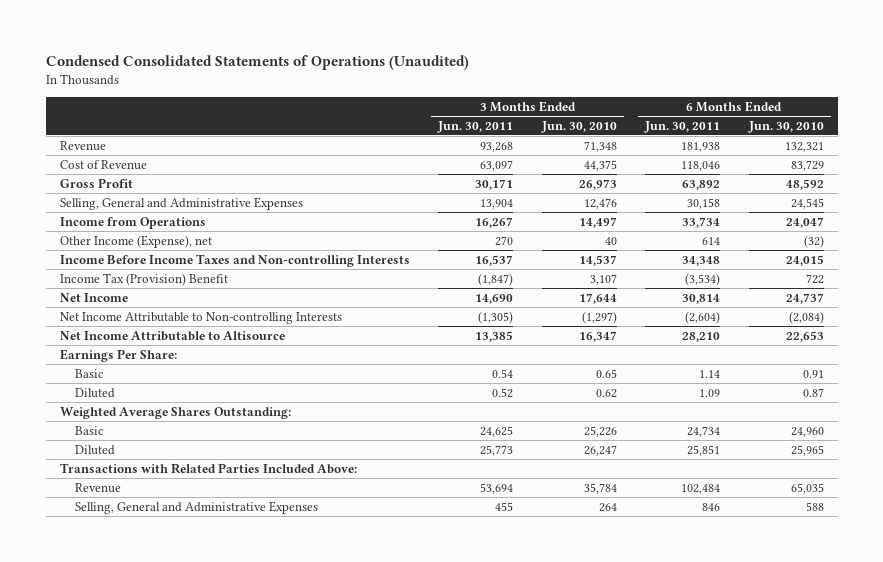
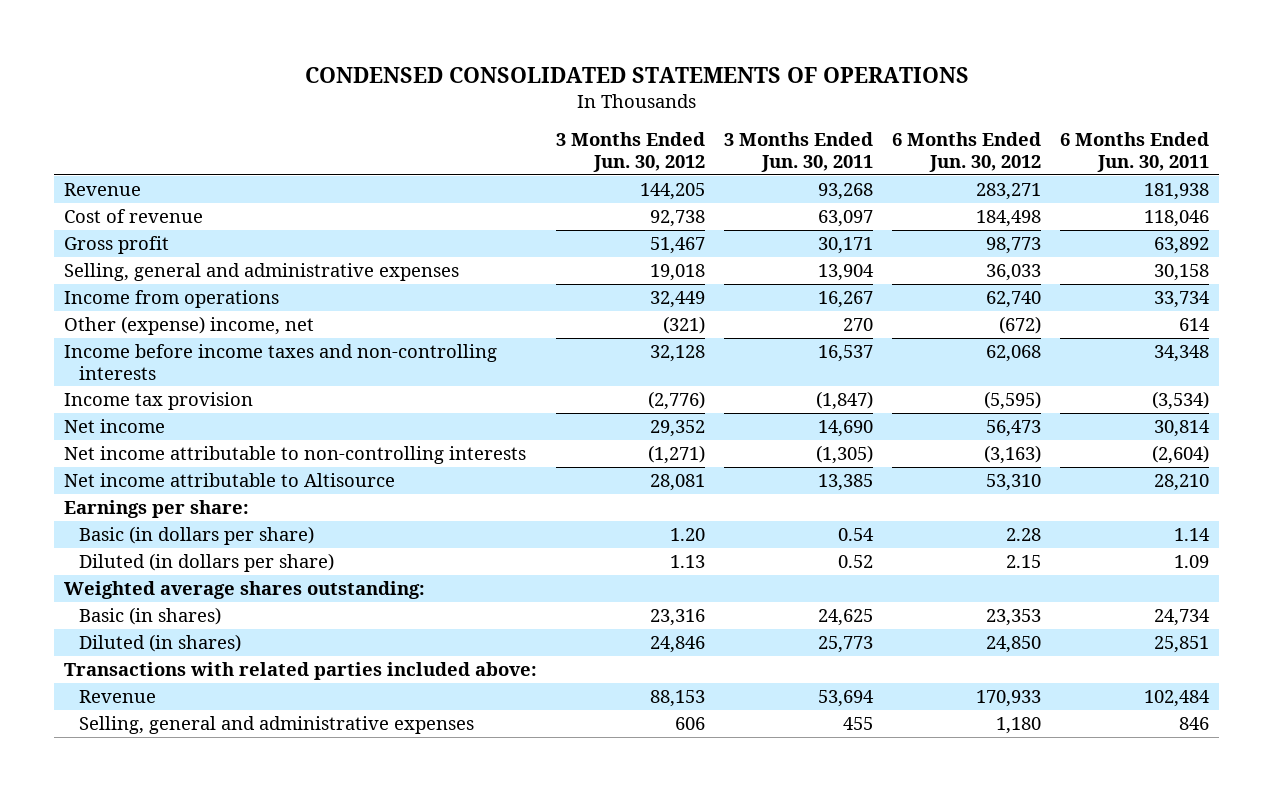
- Condensed Consolidated Statements of Operations (Unaudited)
+ CONDENSED CONSOLIDATED STATEMENTS OF OPERATIONS
- | 3 Months Ended Jun. 30, 2011 | 3 Months Ended Jun. 30, 2010 | 6 Months Ended Jun. 30, 2011 | 6 Months Ended Jun. 30, 2010
+ | 3 Months Ended Jun. 30, 2012 | 3 Months Ended Jun. 30, 2011 | 6 Months Ended Jun. 30, 2012 | 6 Months Ended Jun. 30, 2011
- Cost of Revenue | 63,097 | 44,375 | 118,046 | 83,729
- Gross Profit | 30,171 | 26,973 | 63,892 | 48,592
- Selling, General and Administrative Expenses | 13,904 | 12,476 | 30,158 | 24,545
- Income from Operations | 16,267 | 14,497 | 33,734 | 24,047
- Other Income (Expense), net | 270 | 40 | 614 | (32)
- Income Before Income Taxes and Non-controlling Interests | 16,537 | 14,537 | 34,348 | 24,015
- Income Tax (Provision) Benefit | (1,847) | 3,107 | (3,534) | 722
- Net Income | 14,690 | 17,644 | 30,814 | 24,737
- Net Income Attributable to Non-controlling Interests | (1,305) | (1,297) | (2,604) | (2,084)
- Net Income Attributable to Altisource | 13,385 | 16,347 | 28,210 | 22,653
- Earnings Per Share:
- Basic | 0.54 | 0.65 | 1.14 | 0.91
- Diluted | 0.52 | 0.62 | 1.09 | 0.87
- Weighted Average Shares Outstanding:
- Basic | 24,625 | 25,226 | 24,734 | 24,960
- Diluted | 25,773 | 26,247 | 25,851 | 25,965
- Transactions with Related Parties Included Above:
+ Cost of revenue | 92,738 | 63,097 | 184,498 | 118,046
+ Gross profit | 51,467 | 30,171 | 98,773 | 63,892
+ Selling, general and administrative expenses | 19,018 | 13,904 | 36,033 | 30,158
+ Income from operations | 32,449 | 16,267 | 62,740 | 33,734
+ Other (expense) income, net | (321) | 270 | (672) | 614
+ Income before income taxes and non-controlling interests | 32,128 | 16,537 | 62,068 | 34,348
+ Income tax provision | (2,776) | (1,847) | (5,595) | (3,534)
+ Net income | 29,352 | 14,690 | 56,473 | 30,814
+ Net income attributable to non-controlling interests | (1,271) | (1,305) | (3,163) | (2,604)
+ Net income attributable to Altisource | 28,081 | 13,385 | 53,310 | 28,210
+ Earnings per share:
+ Basic (in dollars per share) | 1.20 | 0.54 | 2.28 | 1.14
+ Diluted (in dollars per share) | 1.13 | 0.52 | 2.15 | 1.09
+ Weighted average shares outstanding:
+ Basic (in shares) | 23,316 | 24,625 | 23,353 | 24,734
+ Diluted (in shares) | 24,846 | 25,773 | 24,850 | 25,851
+ Transactions with related parties included above:
- Selling, General and Administrative Expenses | 455 | 264 | 846 | 588
+ Selling, general and administrative expenses | 606 | 455 | 1,180 | 846

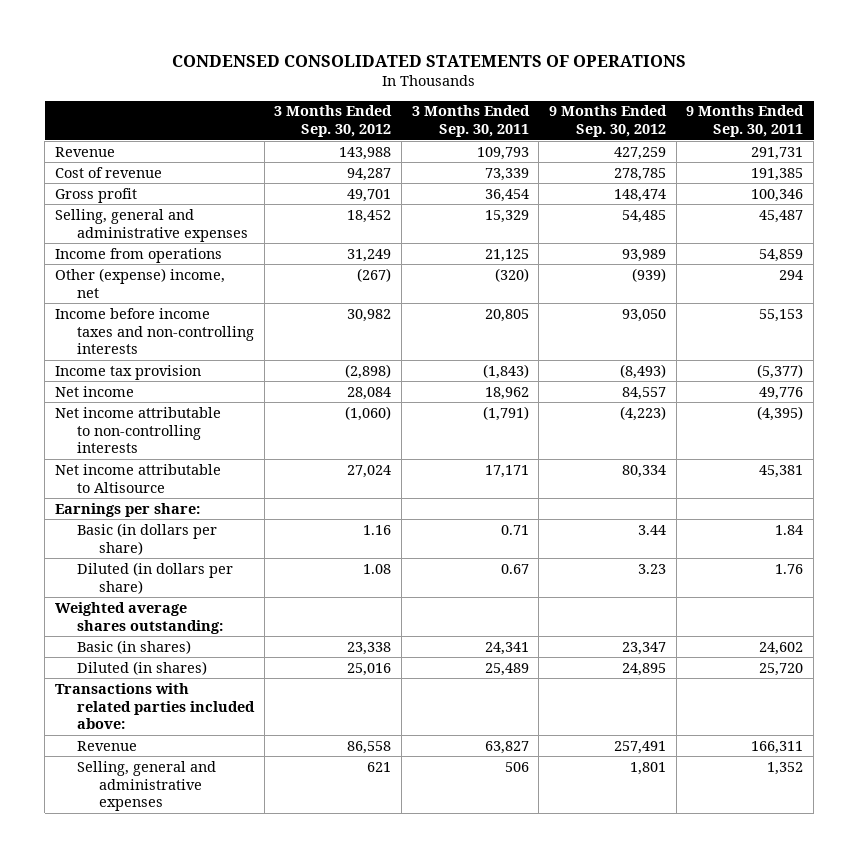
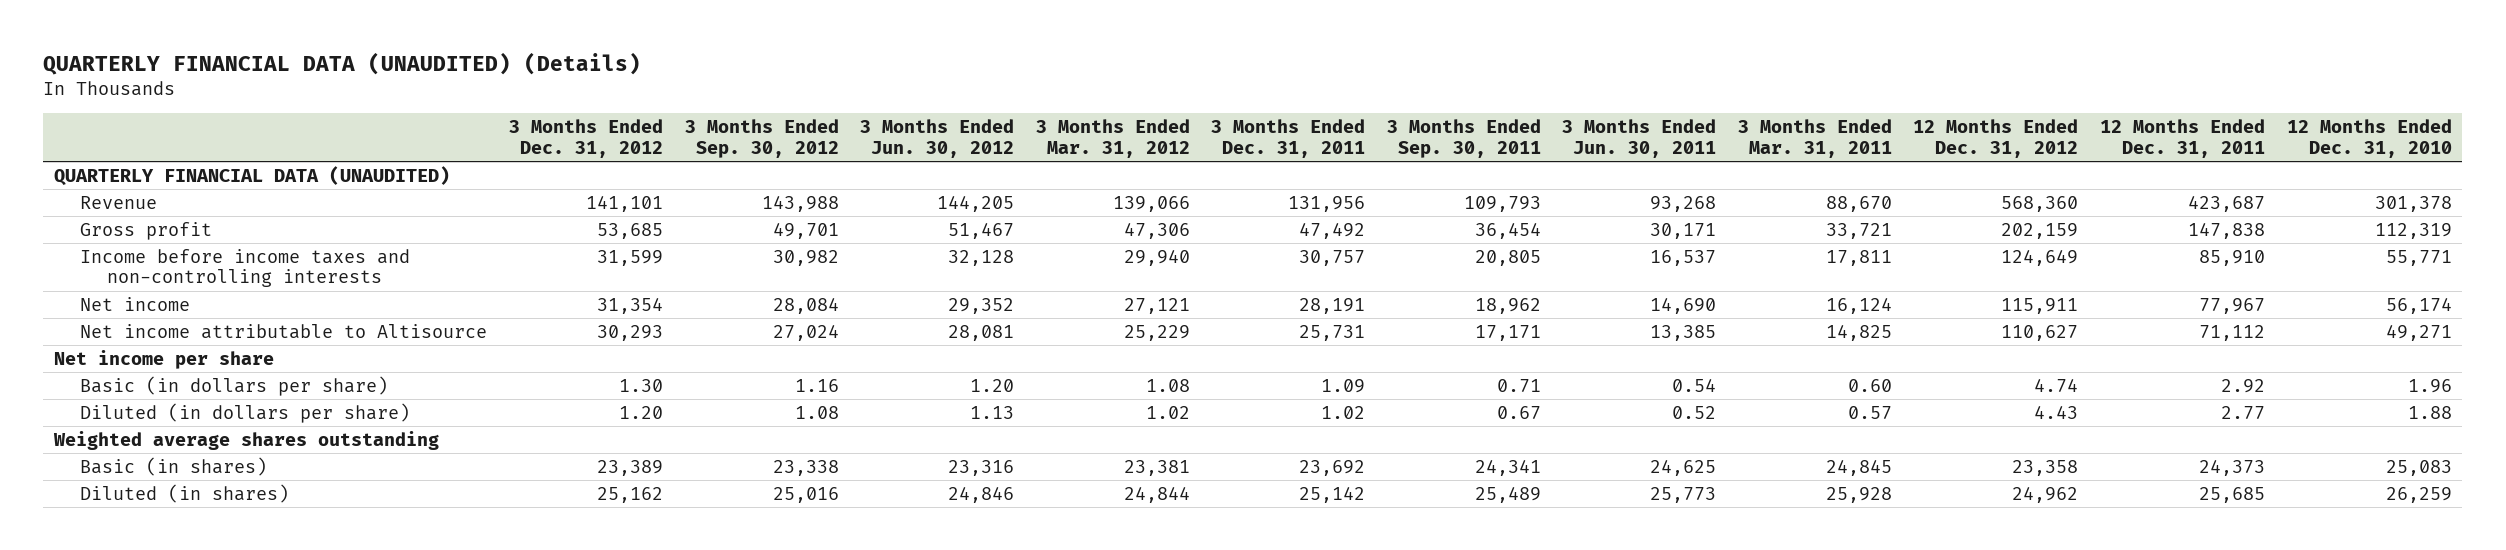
- CONDENSED CONSOLIDATED STATEMENTS OF OPERATIONS
+ QUARTERLY FINANCIAL DATA (UNAUDITED) (Details)
- | 3 Months Ended Sep. 30, 2012 | 3 Months Ended Sep. 30, 2011 | 9 Months Ended Sep. 30, 2012 | 9 Months Ended Sep. 30, 2011
+ | 3 Months Ended Dec. 31, 2012 | 3 Months Ended Sep. 30, 2012 | 3 Months Ended Jun. 30, 2012 | 3 Months Ended Mar. 31, 2012 | 3 Months Ended Dec. 31, 2011 | 3 Months Ended Sep. 30, 2011 | 3 Months Ended Jun. 30, 2011 | 3 Months Ended Mar. 31, 2011 | 12 Months Ended Dec. 31, 2012 | 12 Months Ended Dec. 31, 2011 | 12 Months Ended Dec. 31, 2010
+ QUARTERLY FINANCIAL DATA (UNAUDITED)
- Cost of revenue | 94,287 | 73,339 | 278,785 | 191,385
- Selling, general and administrative expenses | 18,452 | 15,329 | 54,485 | 45,487
- Income from operations | 31,249 | 21,125 | 93,989 | 54,859
- Other (expense) income, net | (267) | (320) | (939) | 294
- Income tax provision | (2,898) | (1,843) | (8,493) | (5,377)
- Net income attributable to non-controlling interests | (1,060) | (1,791) | (4,223) | (4,395)
- Earnings per share:
+ Net income per share
- Weighted average shares outstanding:
+ Weighted average shares outstanding
- Transactions with related parties included above:
- Revenue | 86,558 | 63,827 | 257,491 | 166,311
- Selling, general and administrative expenses | 621 | 506 | 1,801 | 1,352

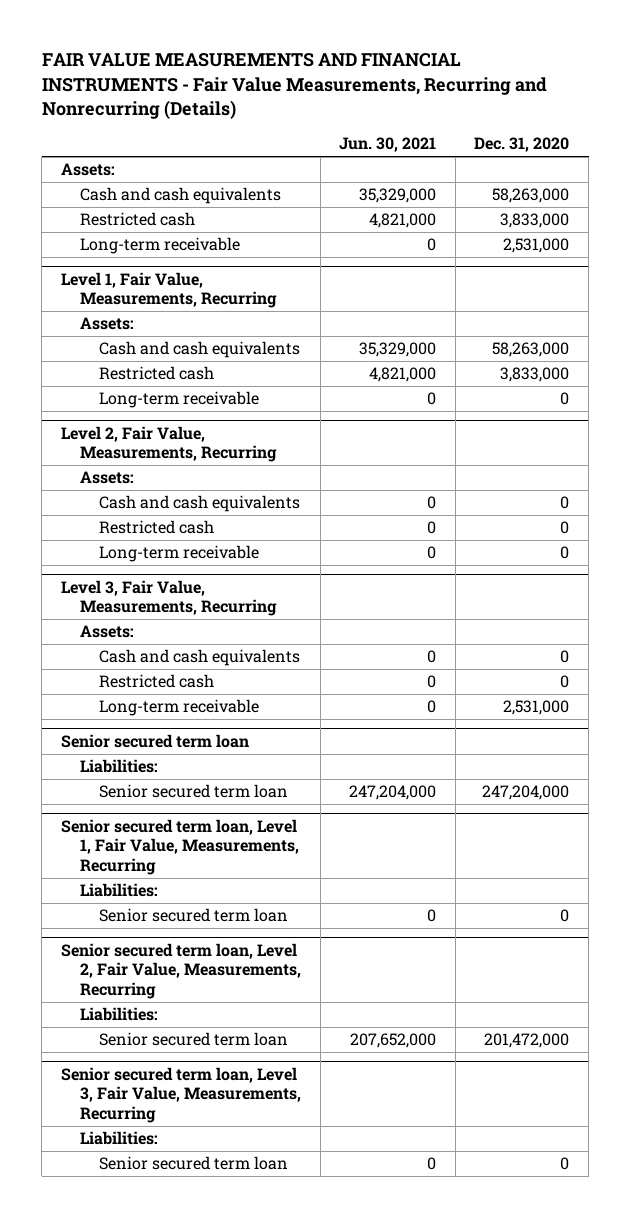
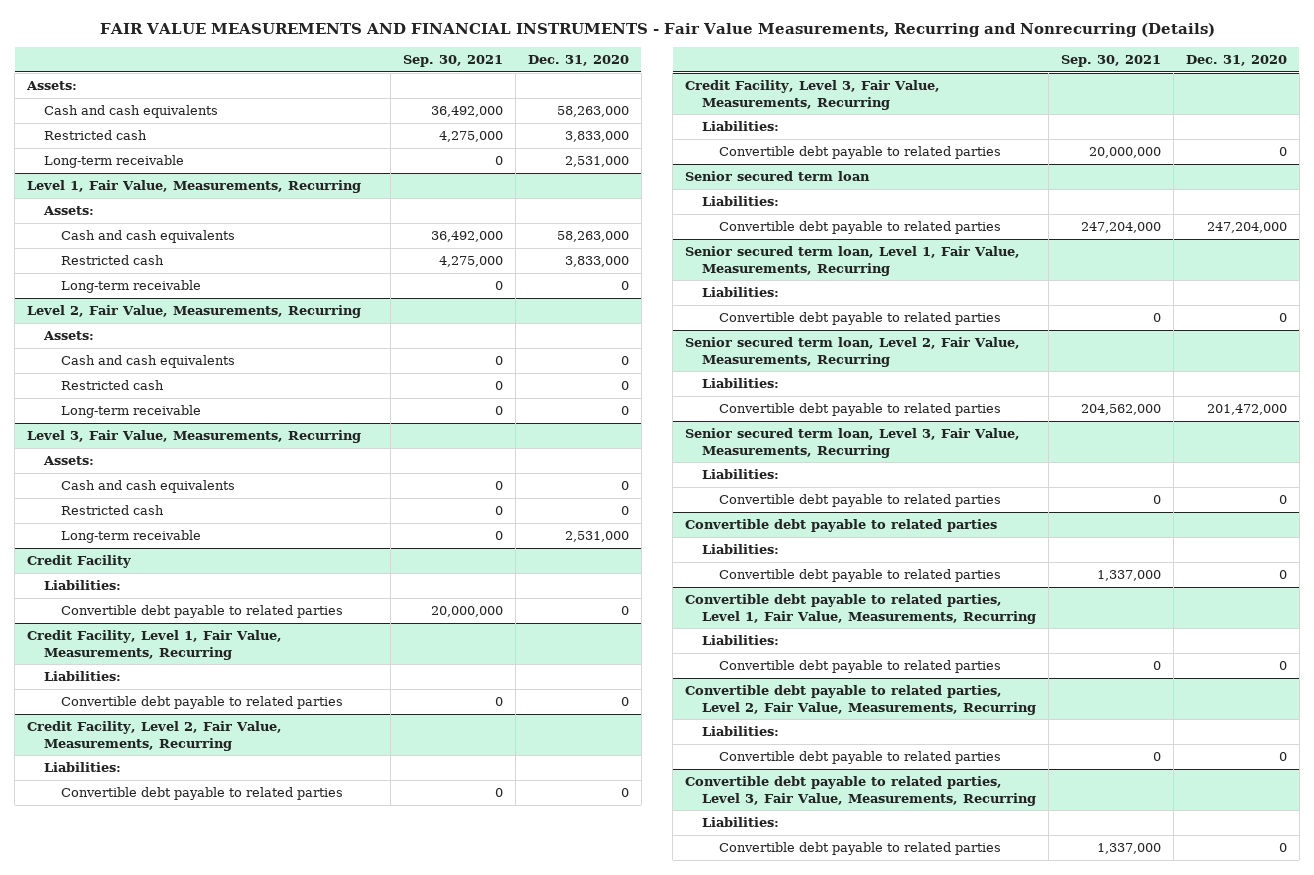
- | Jun. 30, 2021 | Dec. 31, 2020
+ | Sep. 30, 2021 | Dec. 31, 2020
+ Credit Facility
+ Liabilities:
+ Convertible debt payable to related parties | 20,000,000 | 0
+ Credit Facility, Level 1, Fair Value, Measurements, Recurring
+ Liabilities:
+ Convertible debt payable to related parties | 0 | 0
+ Credit Facility, Level 2, Fair Value, Measurements, Recurring
+ Liabilities:
+ Convertible debt payable to related parties | 0 | 0
+ Credit Facility, Level 3, Fair Value, Measurements, Recurring
+ Liabilities:
+ Convertible debt payable to related parties | 20,000,000 | 0
@ Senior secured term loan
- Senior secured term loan | 247,204,000 | 247,204,000
+ Convertible debt payable to related parties | 247,204,000 | 247,204,000
@ Senior secured term loan, Level 1, Fair Value, Measurements, Recurring
- Senior secured term loan | 0 | 0
+ Convertible debt payable to related parties | 0 | 0
@ Senior secured term loan, Level 2, Fair Value, Measurements, Recurring
- Senior secured term loan | 207,652,000 | 201,472,000
+ Convertible debt payable to related parties | 204,562,000 | 201,472,000
@ Senior secured term loan, Level 3, Fair Value, Measurements, Recurring
- Senior secured term loan | 0 | 0
+ Convertible debt payable to related parties | 0 | 0
+ Convertible debt payable to related parties
+ Liabilities:
+ Convertible debt payable to related parties | 1,337,000 | 0
+ Convertible debt payable to related parties, Level 1, Fair Value, Measurements, Recurring
+ Liabilities:
+ Convertible debt payable to related parties | 0 | 0
+ Convertible debt payable to related parties, Level 2, Fair Value, Measurements, Recurring
+ Liabilities:
+ Convertible debt payable to related parties | 0 | 0
+ Convertible debt payable to related parties, Level 3, Fair Value, Measurements, Recurring
+ Liabilities:
+ Convertible debt payable to related parties | 1,337,000 | 0

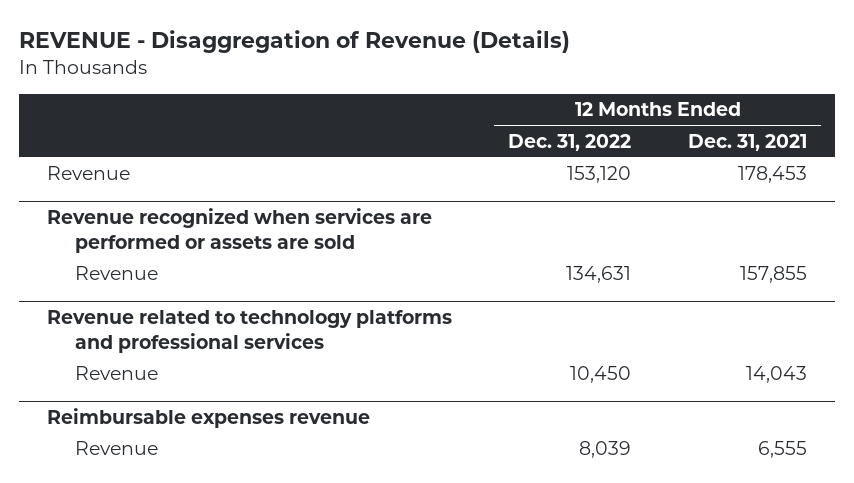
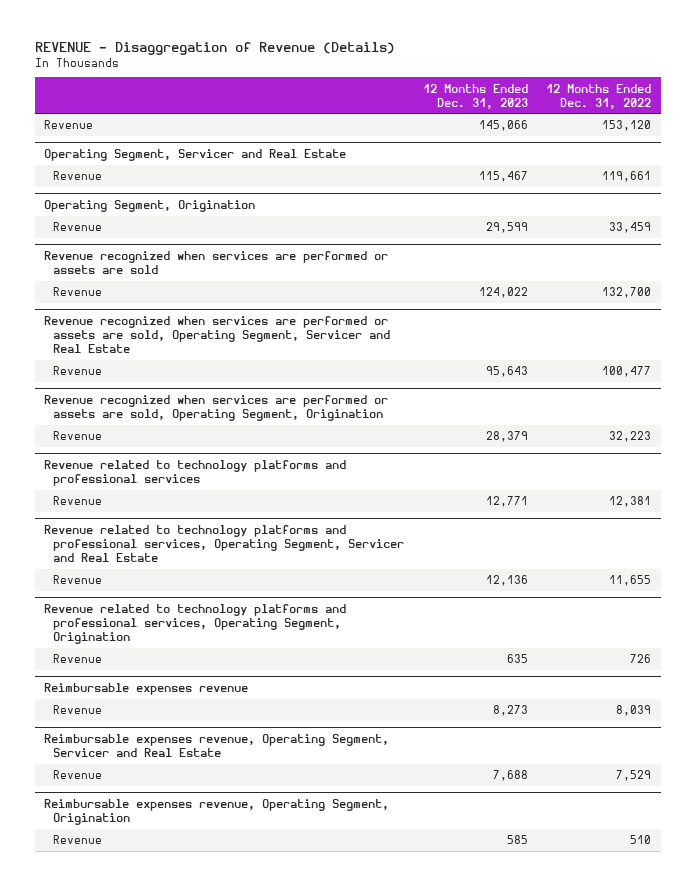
- | 12 Months Ended Dec. 31, 2022 | 12 Months Ended Dec. 31, 2021
+ | 12 Months Ended Dec. 31, 2023 | 12 Months Ended Dec. 31, 2022
+ Operating Segment, Servicer and Real Estate
+ Revenue | 115,467 | 119,661
+ Operating Segment, Origination
+ Revenue | 29,599 | 33,459
@ Revenue recognized when services are performed or assets are sold
- Revenue | 134,631 | 157,855
+ Revenue | 124,022 | 132,700
+ Revenue recognized when services are performed or assets are sold, Operating Segment, Servicer and Real Estate
+ Revenue | 95,643 | 100,477
+ Revenue recognized when services are performed or assets are sold, Operating Segment, Origination
+ Revenue | 28,379 | 32,223
@ Revenue related to technology platforms and professional services
- Revenue | 10,450 | 14,043
+ Revenue | 12,771 | 12,381
+ Revenue related to technology platforms and professional services, Operating Segment, Servicer and Real Estate
+ Revenue | 12,136 | 11,655
+ Revenue related to technology platforms and professional services, Operating Segment, Origination
+ Revenue | 635 | 726
+ Reimbursable expenses revenue, Operating Segment, Servicer and Real Estate
+ Revenue | 7,688 | 7,529
+ Reimbursable expenses revenue, Operating Segment, Origination
+ Revenue | 585 | 510

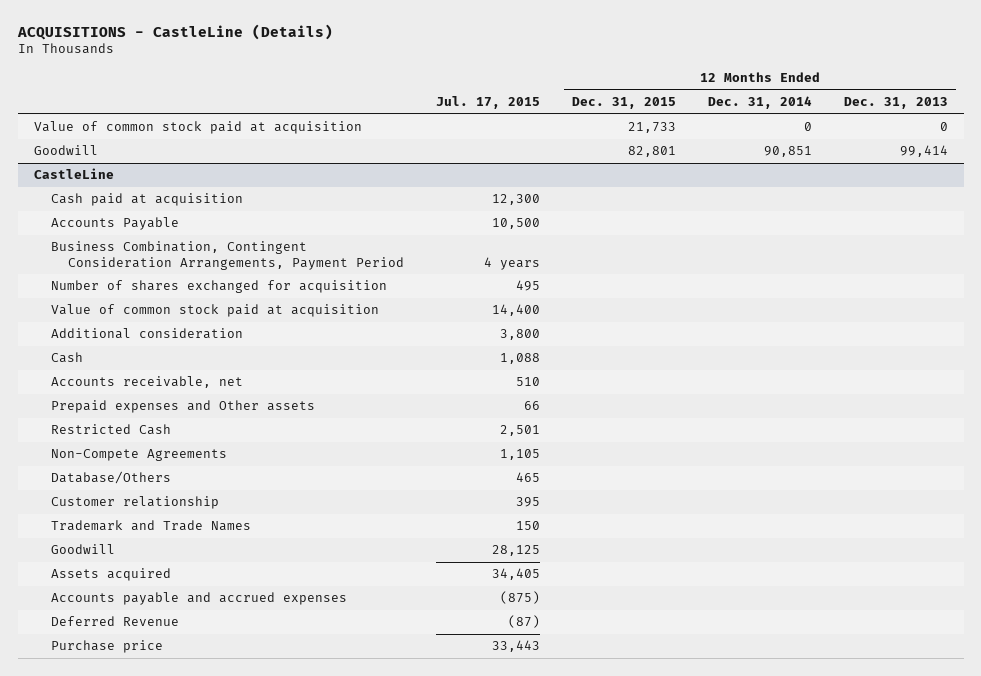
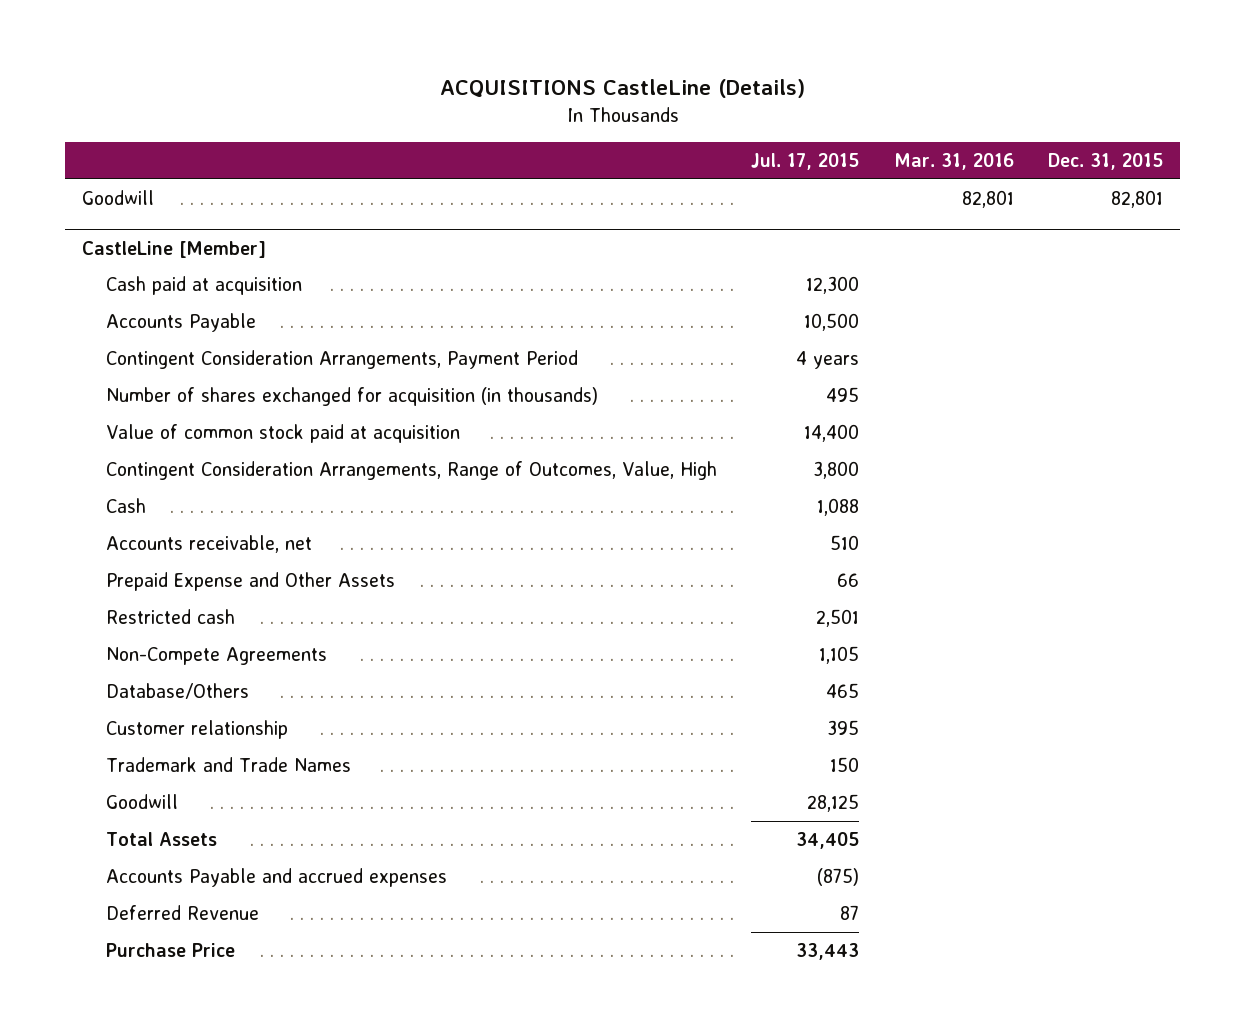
- ACQUISITIONS - CastleLine (Details)
+ ACQUISITIONS CastleLine (Details)
- | Jul. 17, 2015 | 12 Months Ended Dec. 31, 2015 | 12 Months Ended Dec. 31, 2014 | 12 Months Ended Dec. 31, 2013
+ | Jul. 17, 2015 | Mar. 31, 2016 | Dec. 31, 2015
- Value of common stock paid at acquisition | | 21,733 | 0 | 0
- CastleLine
+ CastleLine [Member]
- Business Combination, Contingent Consideration Arrangements, Payment Period | 4 years | | |
- Number of shares exchanged for acquisition | 495 | | |
+ Contingent Consideration Arrangements, Payment Period | 4 years | |
+ Number of shares exchanged for acquisition (in thousands) | 495 | |
- Additional consideration | 3,800 | | |
+ Contingent Consideration Arrangements, Range of Outcomes, Value, High | 3,800 | |
- Prepaid expenses and Other assets | 66 | | |
- Restricted Cash | 2,501 | | |
+ Prepaid Expense and Other Assets | 66 | |
+ Restricted cash | 2,501 | |
- Assets acquired | 34,405 | | |
- Accounts payable and accrued expenses | (875) | | |
- Deferred Revenue | (87) | | |
- Purchase price | 33,443 | | |
+ Total Assets | 34,405 | |
+ Accounts Payable and accrued expenses | (875) | |
+ Deferred Revenue | 87 | |
+ Purchase Price | 33,443 | |

